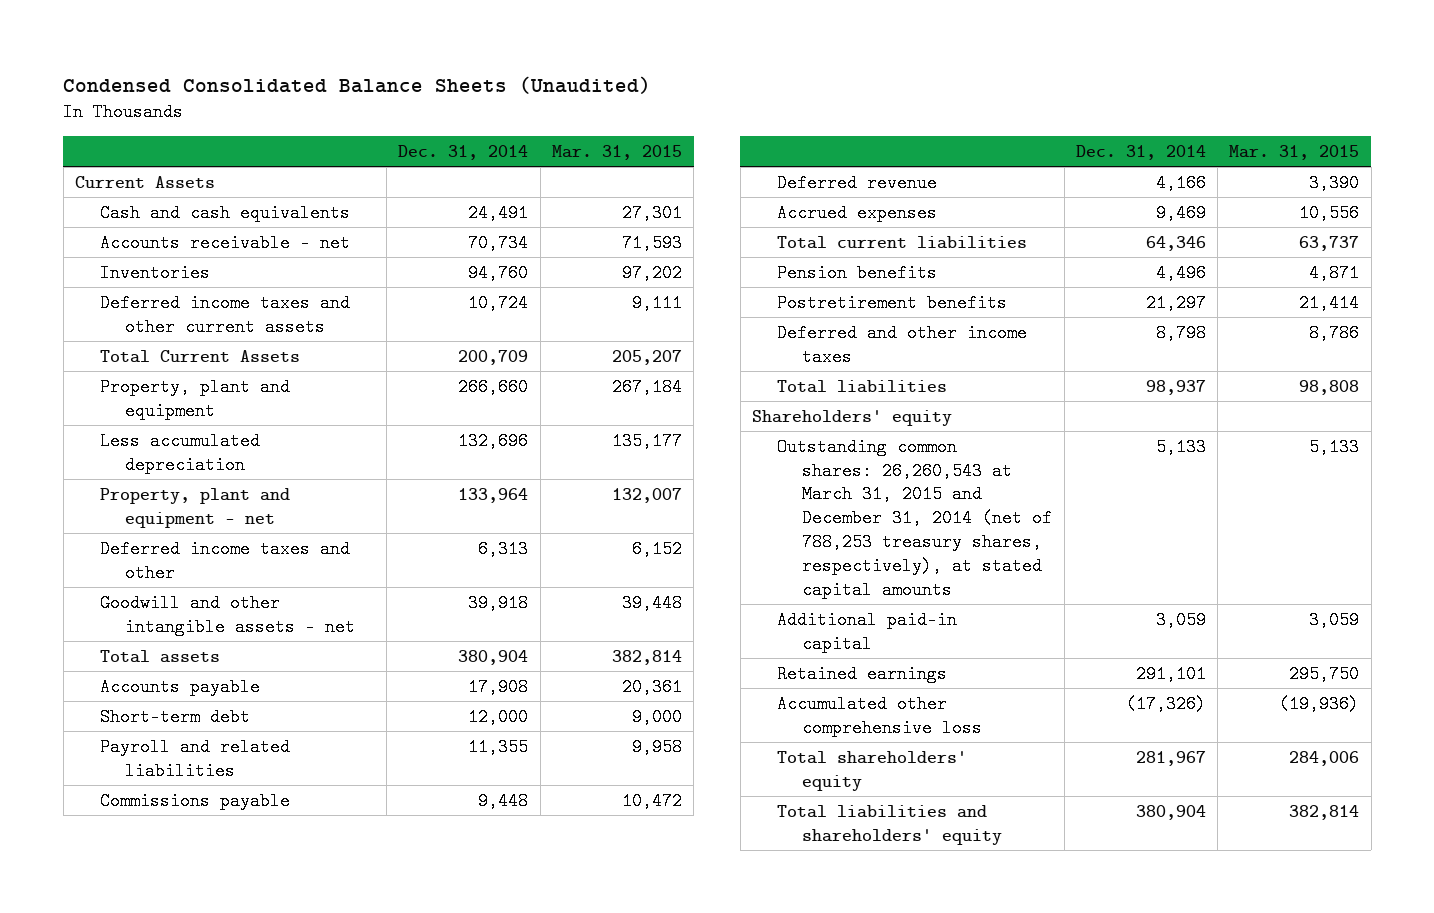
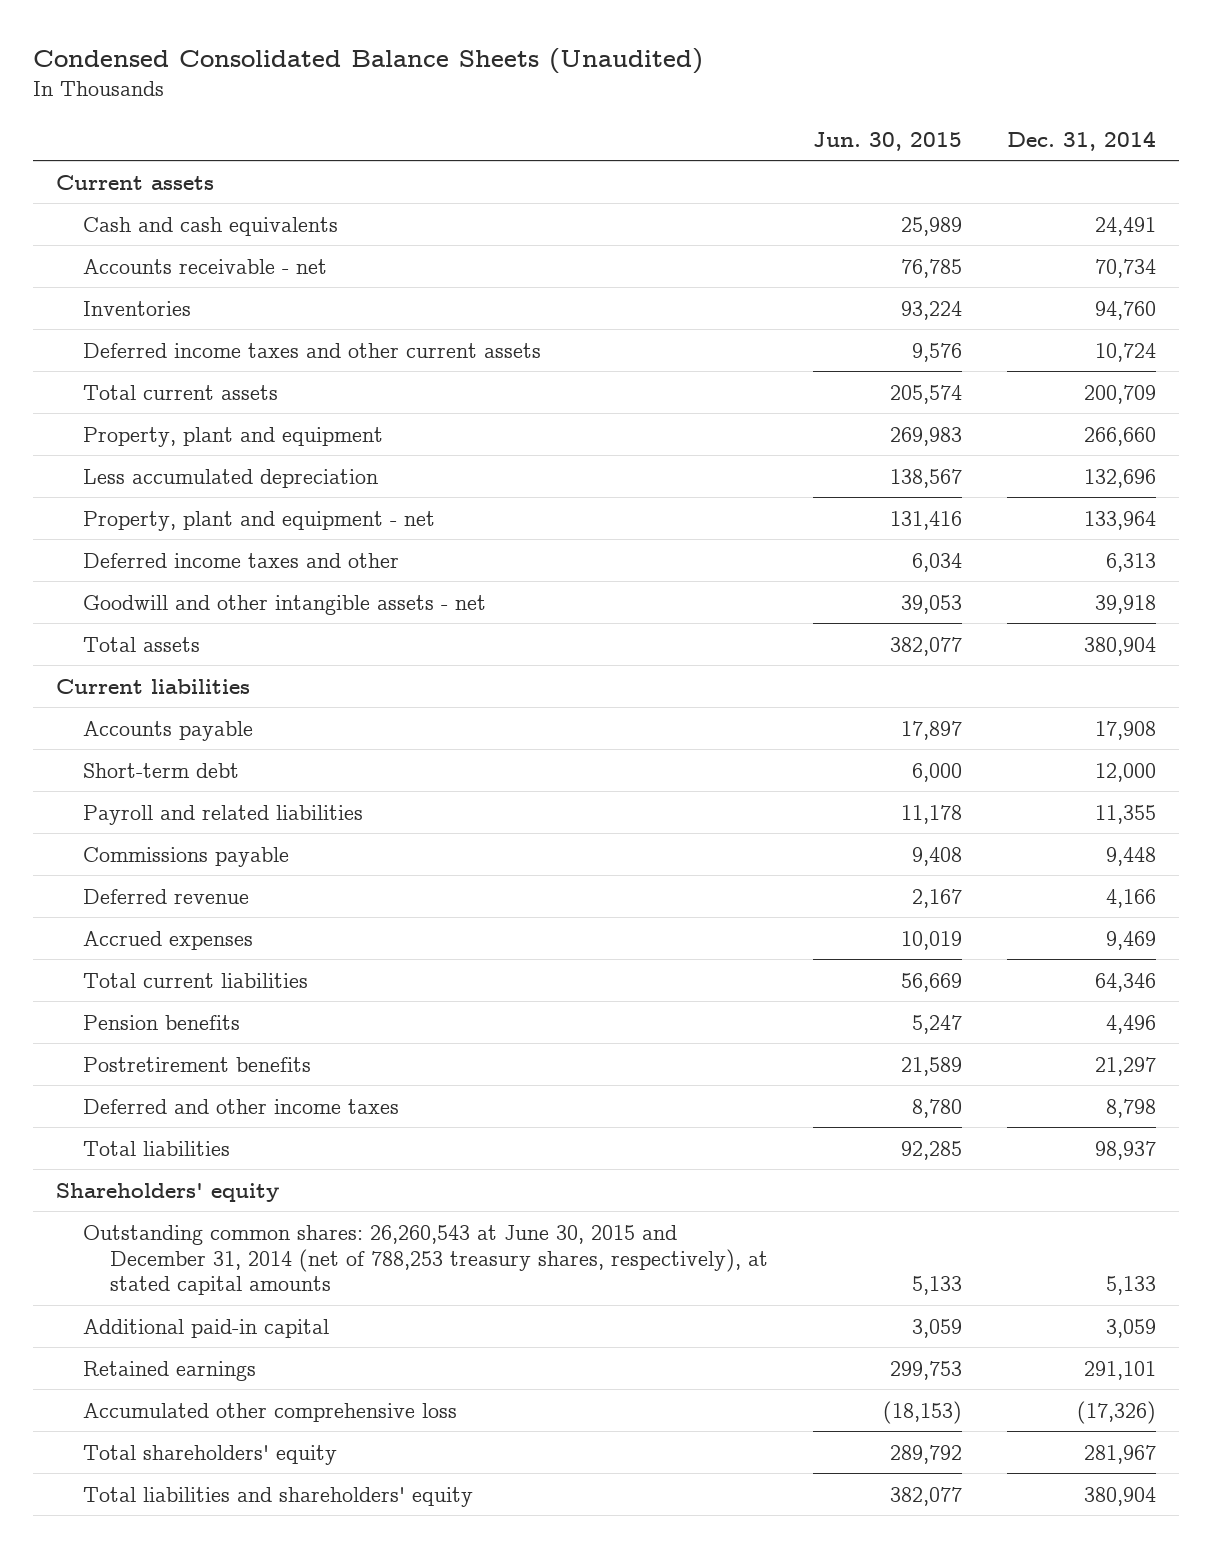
- | Dec. 31, 2014 | Mar. 31, 2015
+ | Jun. 30, 2015 | Dec. 31, 2014
- Current Assets
+ Current assets
- Total Current Assets | 200,709 | 205,207
+ Total current assets | 205,574 | 200,709
+ Current liabilities
- Outstanding common shares: 26,260,543 at March 31, 2015 and December 31, 2014 (net of 788,253 treasury shares, respectively), at stated capital amounts | 5,133 | 5,133
+ Outstanding common shares: 26,260,543 at June 30, 2015 and December 31, 2014 (net of 788,253 treasury shares, respectively), at stated capital amounts | 5,133 | 5,133

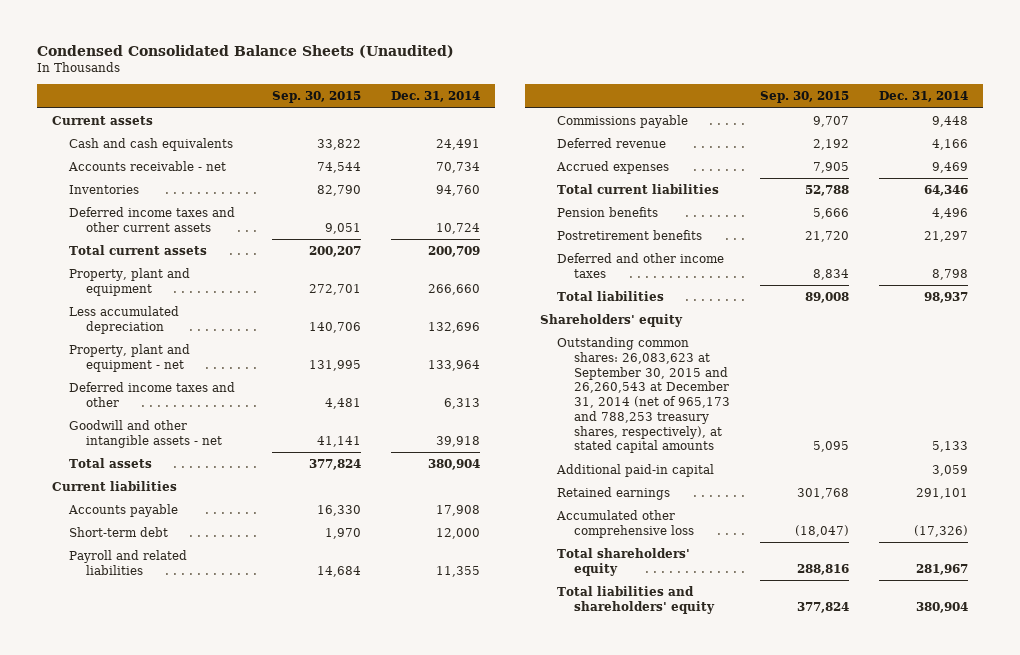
- | Jun. 30, 2015 | Dec. 31, 2014
+ | Sep. 30, 2015 | Dec. 31, 2014
- Outstanding common shares: 26,260,543 at June 30, 2015 and December 31, 2014 (net of 788,253 treasury shares, respectively), at stated capital amounts | 5,133 | 5,133
+ Outstanding common shares: 26,083,623 at September 30, 2015 and 26,260,543 at December 31, 2014 (net of 965,173 and 788,253 treasury shares, respectively), at stated capital amounts | 5,095 | 5,133

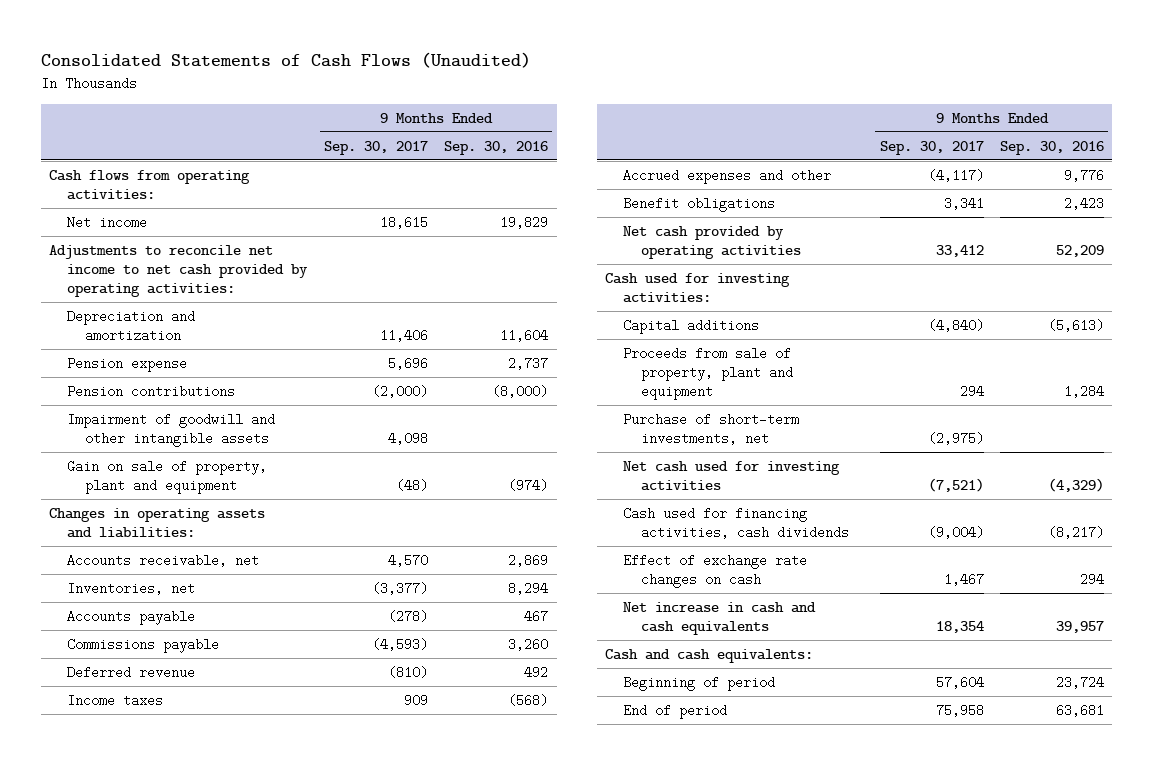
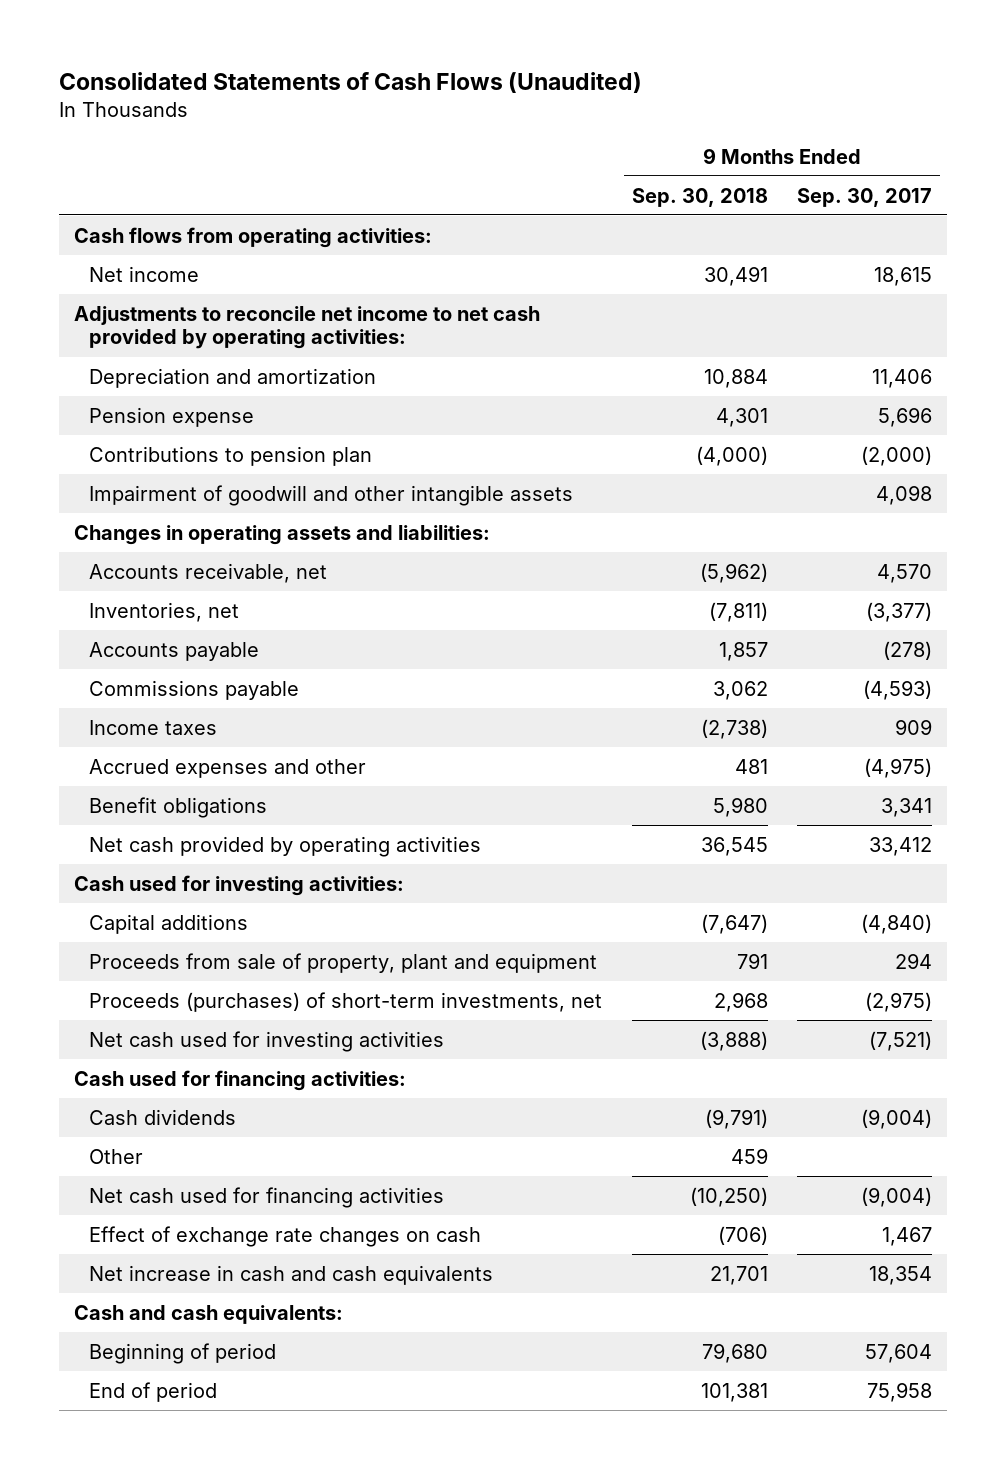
- | 9 Months Ended Sep. 30, 2017 | 9 Months Ended Sep. 30, 2016
+ | 9 Months Ended Sep. 30, 2018 | 9 Months Ended Sep. 30, 2017
- Pension contributions | (2,000) | (8,000)
+ Contributions to pension plan | (4,000) | (2,000)
- Gain on sale of property, plant and equipment | (48) | (974)
- Deferred revenue | (810) | 492
- Accrued expenses and other | (4,117) | 9,776
+ Accrued expenses and other | 481 | (4,975)
- Purchase of short-term investments, net | (2,975) |
+ Proceeds (purchases) of short-term investments, net | 2,968 | (2,975)
- Cash used for financing activities, cash dividends | (9,004) | (8,217)
+ Cash used for financing activities:
+ Cash dividends | (9,791) | (9,004)
+ Other | 459 |
+ Net cash used for financing activities | (10,250) | (9,004)

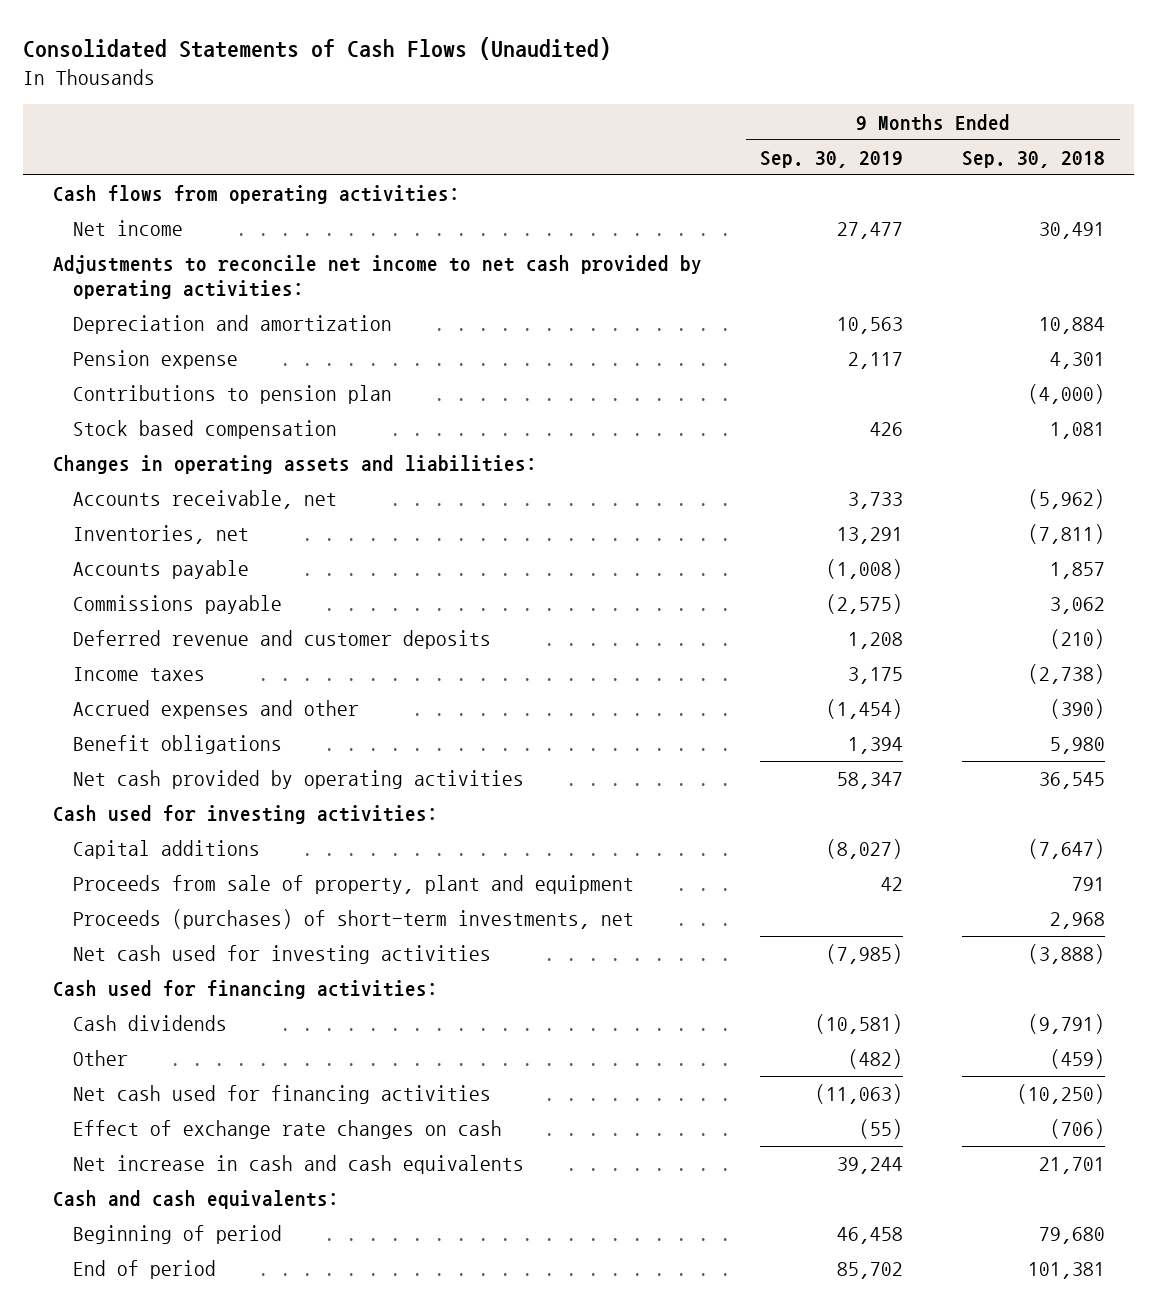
- | 9 Months Ended Sep. 30, 2018 | 9 Months Ended Sep. 30, 2017
+ | 9 Months Ended Sep. 30, 2019 | 9 Months Ended Sep. 30, 2018
- Impairment of goodwill and other intangible assets | | 4,098
+ Stock based compensation | 426 | 1,081
+ Deferred revenue and customer deposits | 1,208 | (210)
- Accrued expenses and other | 481 | (4,975)
+ Accrued expenses and other | (1,454) | (390)
- Other | 459 |
+ Other | (482) | (459)

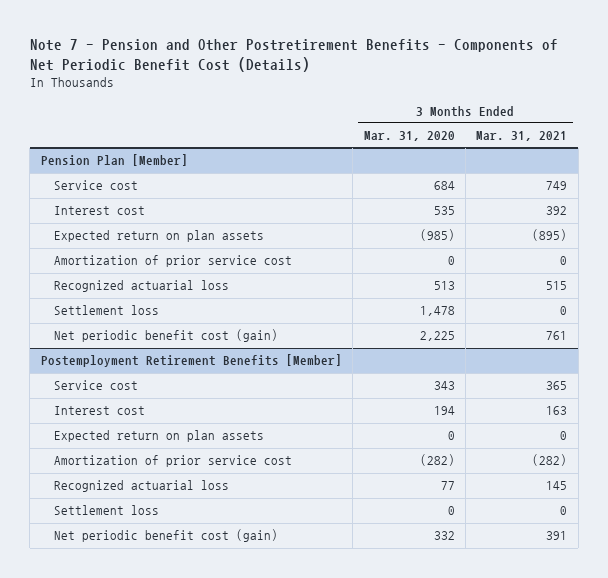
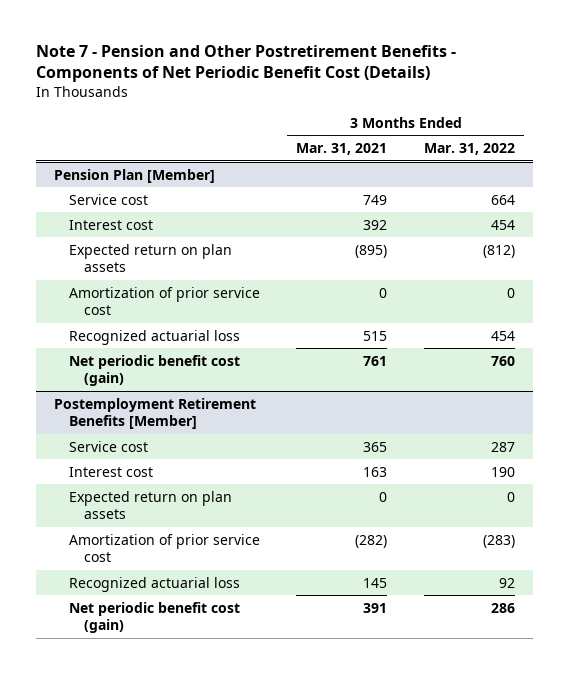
- | 3 Months Ended Mar. 31, 2020 | 3 Months Ended Mar. 31, 2021
+ | 3 Months Ended Mar. 31, 2021 | 3 Months Ended Mar. 31, 2022
@ Pension Plan [Member]
- Settlement loss | 1,478 | 0
@ Postemployment Retirement Benefits [Member]
- Settlement loss | 0 | 0

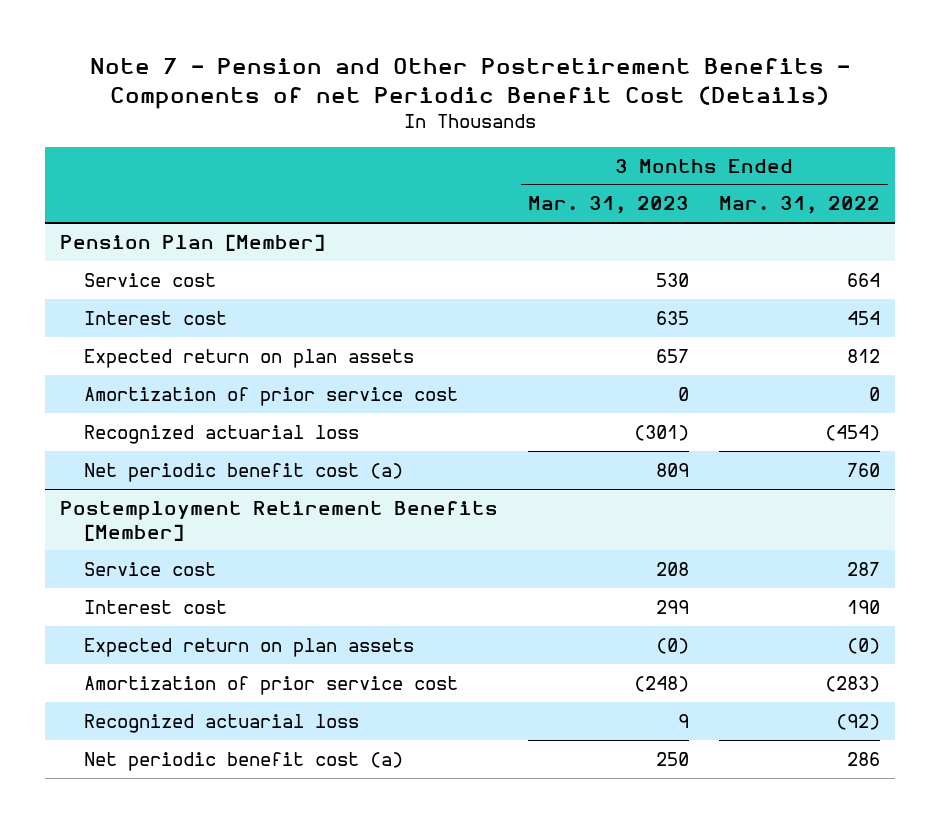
- Note 7 - Pension and Other Postretirement Benefits - Components of Net Periodic Benefit Cost (Details)
+ Note 7 - Pension and Other Postretirement Benefits - Components of net Periodic Benefit Cost (Details)
- | 3 Months Ended Mar. 31, 2021 | 3 Months Ended Mar. 31, 2022
+ | 3 Months Ended Mar. 31, 2023 | 3 Months Ended Mar. 31, 2022
@ Pension Plan [Member]
- Expected return on plan assets | (895) | (812)
+ Expected return on plan assets | 657 | 812
- Recognized actuarial loss | 515 | 454
- Net periodic benefit cost (gain) | 761 | 760
+ Recognized actuarial loss | (301) | (454)
+ Net periodic benefit cost (a) | 809 | 760
@ Postemployment Retirement Benefits [Member]
- Expected return on plan assets | 0 | 0
+ Expected return on plan assets | (0) | (0)
- Recognized actuarial loss | 145 | 92
- Net periodic benefit cost (gain) | 391 | 286
+ Recognized actuarial loss | 9 | (92)
+ Net periodic benefit cost (a) | 250 | 286

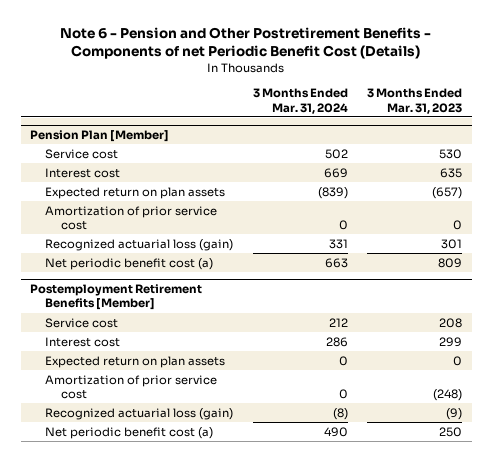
- Note 7 - Pension and Other Postretirement Benefits - Components of net Periodic Benefit Cost (Details)
+ Note 6 - Pension and Other Postretirement Benefits - Components of net Periodic Benefit Cost (Details)
- | 3 Months Ended Mar. 31, 2023 | 3 Months Ended Mar. 31, 2022
+ | 3 Months Ended Mar. 31, 2024 | 3 Months Ended Mar. 31, 2023
@ Pension Plan [Member]
- Expected return on plan assets | 657 | 812
+ Expected return on plan assets | (839) | (657)
- Recognized actuarial loss | (301) | (454)
+ Recognized actuarial loss (gain) | 331 | 301
@ Postemployment Retirement Benefits [Member]
- Expected return on plan assets | (0) | (0)
+ Expected return on plan assets | 0 | 0
- Recognized actuarial loss | 9 | (92)
+ Recognized actuarial loss (gain) | (8) | (9)

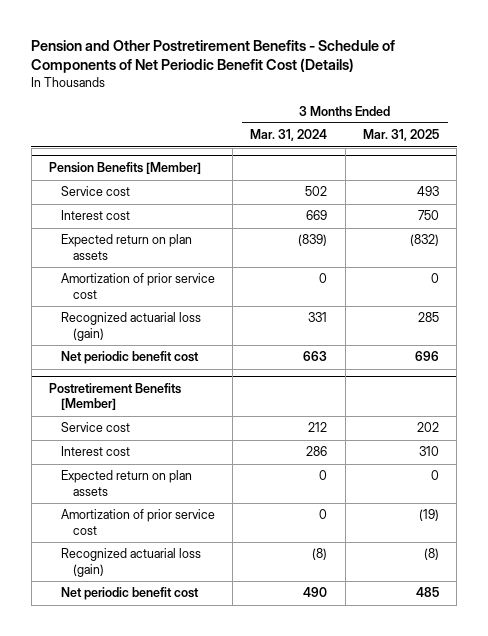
- Note 6 - Pension and Other Postretirement Benefits - Components of net Periodic Benefit Cost (Details)
+ Pension and Other Postretirement Benefits - Schedule of Components of Net Periodic Benefit Cost (Details)
- | 3 Months Ended Mar. 31, 2024 | 3 Months Ended Mar. 31, 2023
+ | 3 Months Ended Mar. 31, 2024 | 3 Months Ended Mar. 31, 2025
- Pension Plan [Member]
+ Pension Benefits [Member]
- Net periodic benefit cost (a) | 663 | 809
- Postemployment Retirement Benefits [Member]
+ Net periodic benefit cost | 663 | 696
+ Postretirement Benefits [Member]
- Net periodic benefit cost (a) | 490 | 250
+ Net periodic benefit cost | 490 | 485

